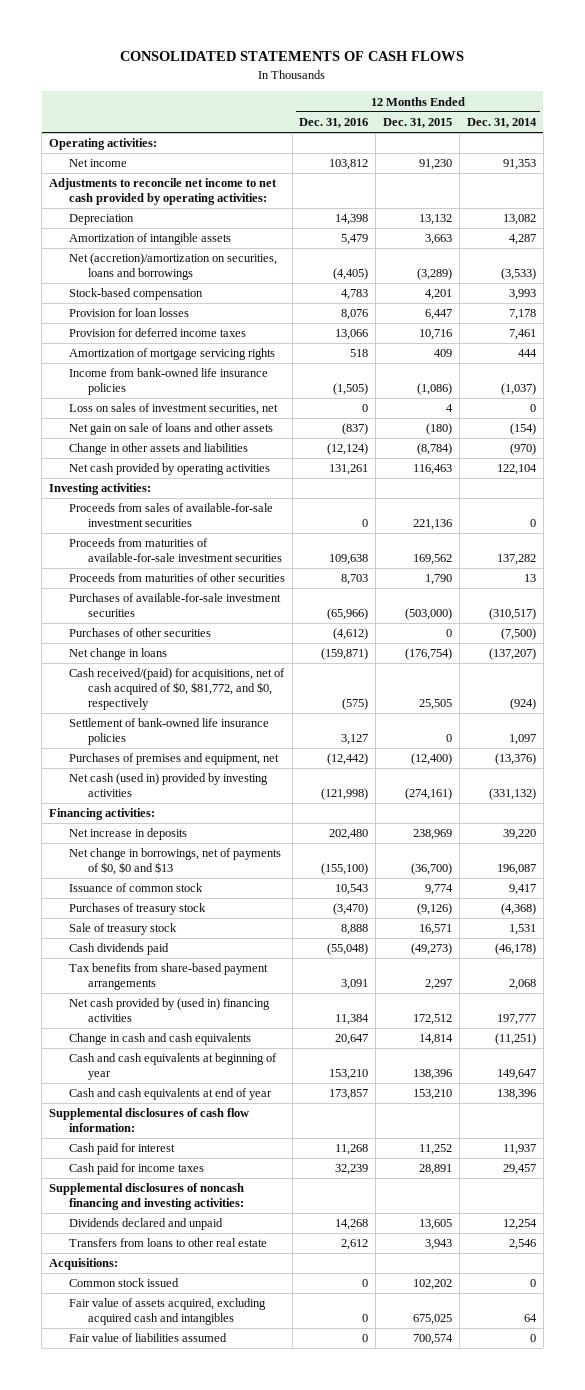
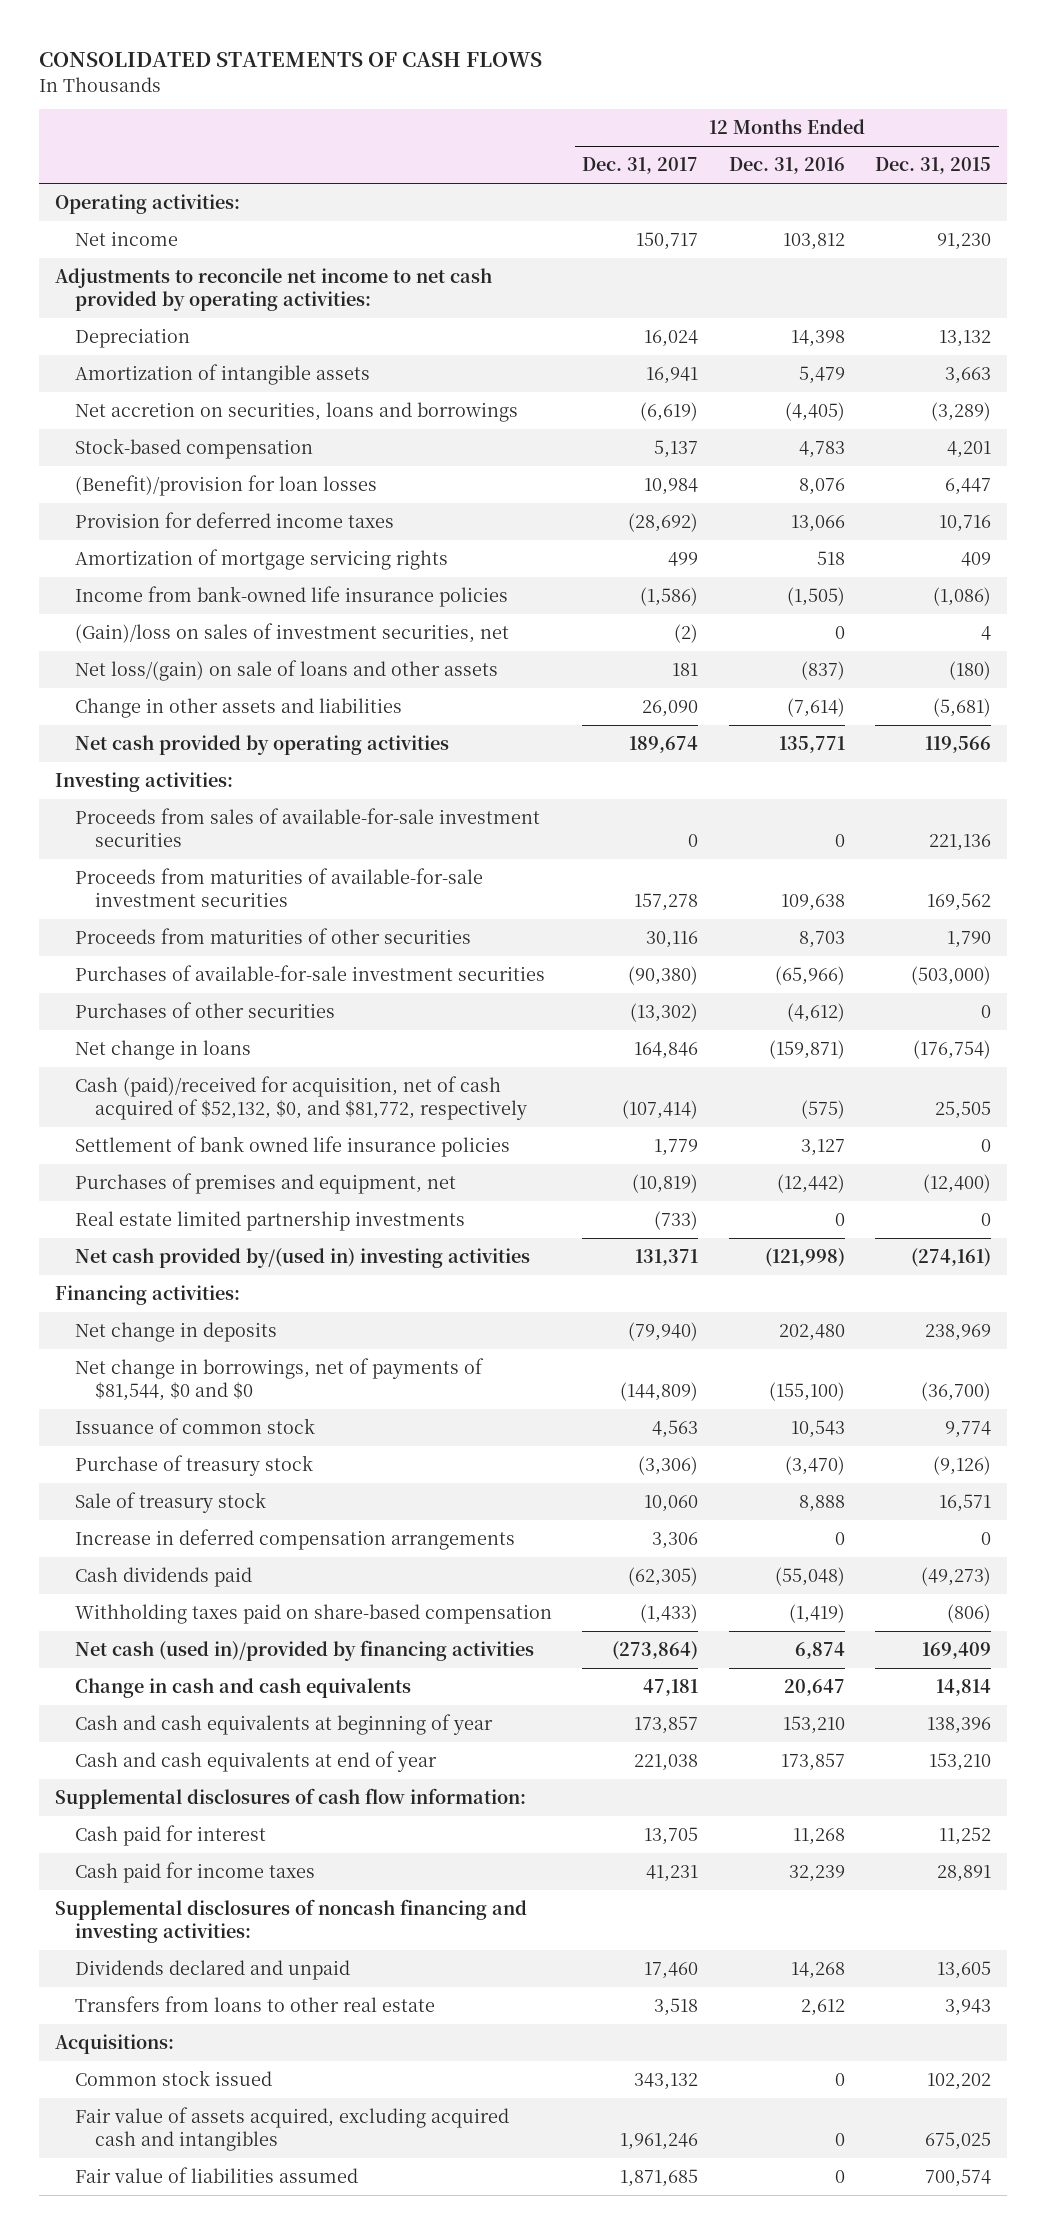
- | 12 Months Ended Dec. 31, 2016 | 12 Months Ended Dec. 31, 2015 | 12 Months Ended Dec. 31, 2014
+ | 12 Months Ended Dec. 31, 2017 | 12 Months Ended Dec. 31, 2016 | 12 Months Ended Dec. 31, 2015
- Net (accretion)/amortization on securities, loans and borrowings | (4,405) | (3,289) | (3,533)
+ Net accretion on securities, loans and borrowings | (6,619) | (4,405) | (3,289)
- Provision for loan losses | 8,076 | 6,447 | 7,178
+ (Benefit)/provision for loan losses | 10,984 | 8,076 | 6,447
- Loss on sales of investment securities, net | 0 | 4 | 0
- Net gain on sale of loans and other assets | (837) | (180) | (154)
- Change in other assets and liabilities | (12,124) | (8,784) | (970)
- Net cash provided by operating activities | 131,261 | 116,463 | 122,104
+ (Gain)/loss on sales of investment securities, net | (2) | 0 | 4
+ Net loss/(gain) on sale of loans and other assets | 181 | (837) | (180)
+ Change in other assets and liabilities | 26,090 | (7,614) | (5,681)
+ Net cash provided by operating activities | 189,674 | 135,771 | 119,566
- Cash received/(paid) for acquisitions, net of cash acquired of $0, $81,772, and $0, respectively | (575) | 25,505 | (924)
- Settlement of bank-owned life insurance policies | 3,127 | 0 | 1,097
+ Cash (paid)/received for acquisition, net of cash acquired of $52,132, $0, and $81,772, respectively | (107,414) | (575) | 25,505
+ Settlement of bank owned life insurance policies | 1,779 | 3,127 | 0
- Net cash (used in) provided by investing activities | (121,998) | (274,161) | (331,132)
+ Real estate limited partnership investments | (733) | 0 | 0
+ Net cash provided by/(used in) investing activities | 131,371 | (121,998) | (274,161)
- Net increase in deposits | 202,480 | 238,969 | 39,220
- Net change in borrowings, net of payments of $0, $0 and $13 | (155,100) | (36,700) | 196,087
+ Net change in deposits | (79,940) | 202,480 | 238,969
+ Net change in borrowings, net of payments of $81,544, $0 and $0 | (144,809) | (155,100) | (36,700)
- Purchases of treasury stock | (3,470) | (9,126) | (4,368)
+ Purchase of treasury stock | (3,306) | (3,470) | (9,126)
+ Increase in deferred compensation arrangements | 3,306 | 0 | 0
- Tax benefits from share-based payment arrangements | 3,091 | 2,297 | 2,068
- Net cash provided by (used in) financing activities | 11,384 | 172,512 | 197,777
+ Withholding taxes paid on share-based compensation | (1,433) | (1,419) | (806)
+ Net cash (used in)/provided by financing activities | (273,864) | 6,874 | 169,409

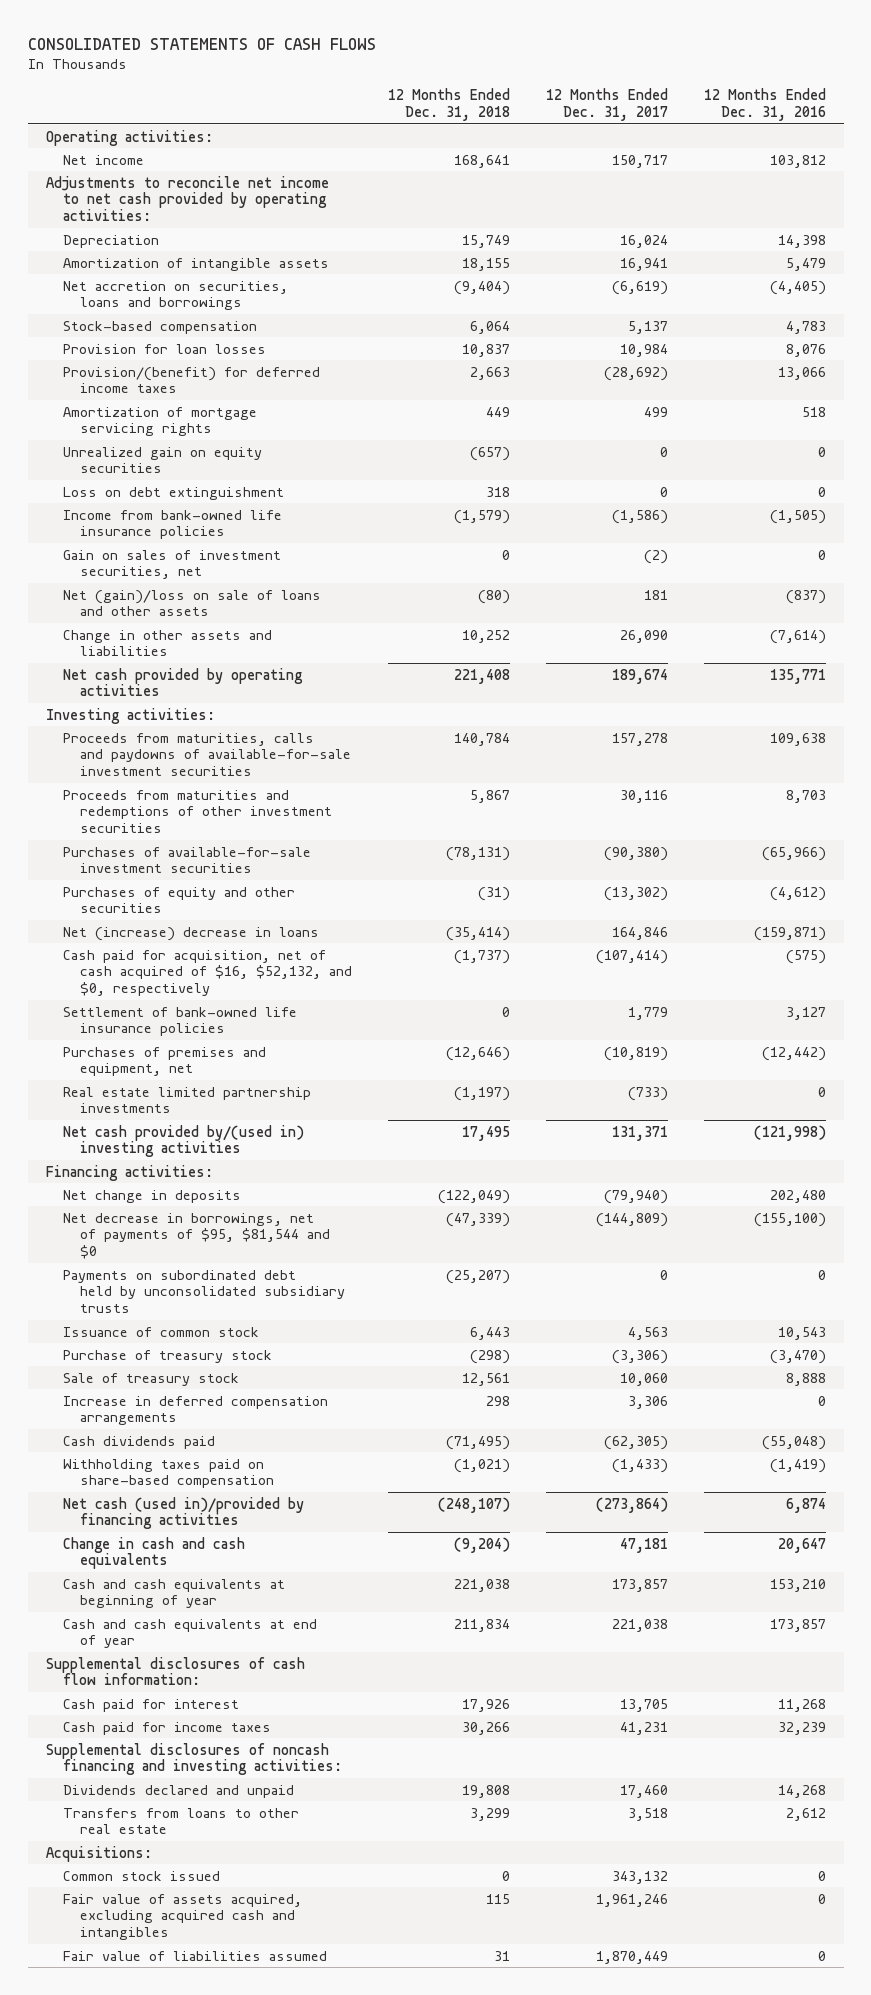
- | 12 Months Ended Dec. 31, 2017 | 12 Months Ended Dec. 31, 2016 | 12 Months Ended Dec. 31, 2015
+ | 12 Months Ended Dec. 31, 2018 | 12 Months Ended Dec. 31, 2017 | 12 Months Ended Dec. 31, 2016
- (Benefit)/provision for loan losses | 10,984 | 8,076 | 6,447
- Provision for deferred income taxes | (28,692) | 13,066 | 10,716
+ Provision for loan losses | 10,837 | 10,984 | 8,076
+ Provision/(benefit) for deferred income taxes | 2,663 | (28,692) | 13,066
+ Unrealized gain on equity securities | (657) | 0 | 0
+ Loss on debt extinguishment | 318 | 0 | 0
- (Gain)/loss on sales of investment securities, net | (2) | 0 | 4
- Net loss/(gain) on sale of loans and other assets | 181 | (837) | (180)
+ Gain on sales of investment securities, net | 0 | (2) | 0
+ Net (gain)/loss on sale of loans and other assets | (80) | 181 | (837)
- Proceeds from sales of available-for-sale investment securities | 0 | 0 | 221,136
- Proceeds from maturities of available-for-sale investment securities | 157,278 | 109,638 | 169,562
- Proceeds from maturities of other securities | 30,116 | 8,703 | 1,790
+ Proceeds from maturities, calls and paydowns of available-for-sale investment securities | 140,784 | 157,278 | 109,638
+ Proceeds from maturities and redemptions of other investment securities | 5,867 | 30,116 | 8,703
- Purchases of other securities | (13,302) | (4,612) | 0
- Net change in loans | 164,846 | (159,871) | (176,754)
- Cash (paid)/received for acquisition, net of cash acquired of $52,132, $0, and $81,772, respectively | (107,414) | (575) | 25,505
- Settlement of bank owned life insurance policies | 1,779 | 3,127 | 0
+ Purchases of equity and other securities | (31) | (13,302) | (4,612)
+ Net (increase) decrease in loans | (35,414) | 164,846 | (159,871)
+ Cash paid for acquisition, net of cash acquired of $16, $52,132, and $0, respectively | (1,737) | (107,414) | (575)
+ Settlement of bank-owned life insurance policies | 0 | 1,779 | 3,127
- Net change in borrowings, net of payments of $81,544, $0 and $0 | (144,809) | (155,100) | (36,700)
+ Net decrease in borrowings, net of payments of $95, $81,544 and $0 | (47,339) | (144,809) | (155,100)
+ Payments on subordinated debt held by unconsolidated subsidiary trusts | (25,207) | 0 | 0
- Fair value of liabilities assumed | 1,871,685 | 0 | 700,574
+ Fair value of liabilities assumed | 31 | 1,870,449 | 0

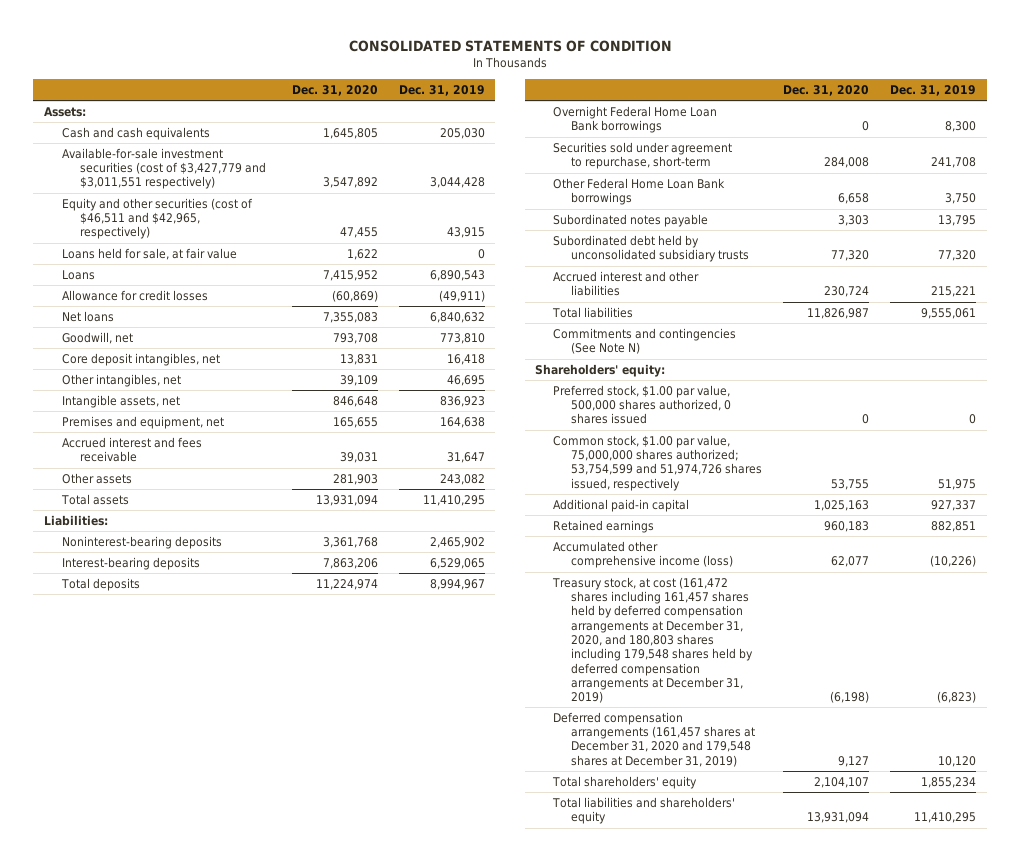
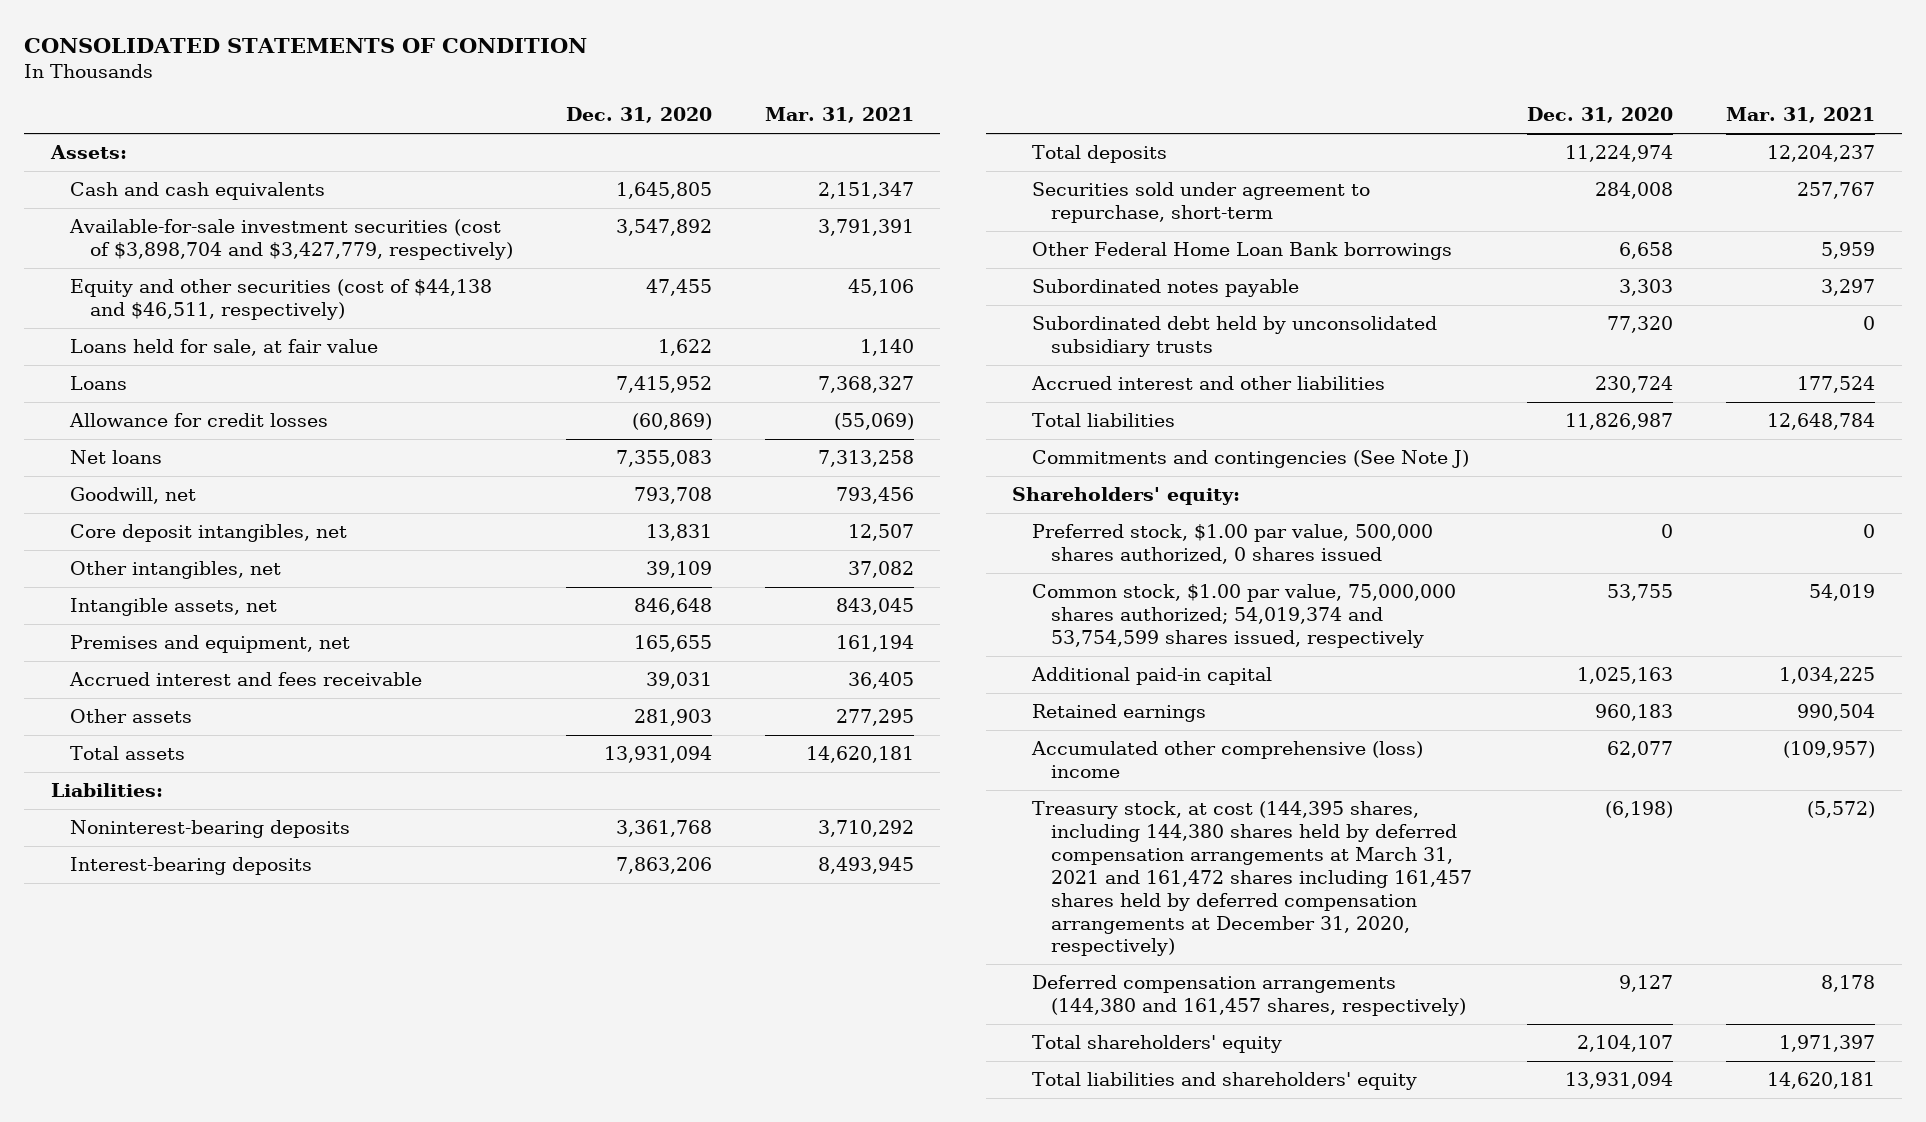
- | Dec. 31, 2020 | Dec. 31, 2019
+ | Dec. 31, 2020 | Mar. 31, 2021
- Available-for-sale investment securities (cost of $3,427,779 and $3,011,551 respectively) | 3,547,892 | 3,044,428
- Equity and other securities (cost of $46,511 and $42,965, respectively) | 47,455 | 43,915
+ Available-for-sale investment securities (cost of $3,898,704 and $3,427,779, respectively) | 3,547,892 | 3,791,391
+ Equity and other securities (cost of $44,138 and $46,511, respectively) | 47,455 | 45,106
- Overnight Federal Home Loan Bank borrowings | 0 | 8,300
- Commitments and contingencies (See Note N)
+ Commitments and contingencies (See Note J)
- Common stock, $1.00 par value, 75,000,000 shares authorized; 53,754,599 and 51,974,726 shares issued, respectively | 53,755 | 51,975
+ Common stock, $1.00 par value, 75,000,000 shares authorized; 54,019,374 and 53,754,599 shares issued, respectively | 53,755 | 54,019
- Accumulated other comprehensive income (loss) | 62,077 | (10,226)
- Treasury stock, at cost (161,472 shares including 161,457 shares held by deferred compensation arrangements at December 31, 2020, and 180,803 shares including 179,548 shares held by deferred compensation arrangements at December 31, 2019) | (6,198) | (6,823)
- Deferred compensation arrangements (161,457 shares at December 31, 2020 and 179,548 shares at December 31, 2019) | 9,127 | 10,120
+ Accumulated other comprehensive (loss) income | 62,077 | (109,957)
+ Treasury stock, at cost (144,395 shares, including 144,380 shares held by deferred compensation arrangements at March 31, 2021 and 161,472 shares including 161,457 shares held by deferred compensation arrangements at December 31, 2020, respectively) | (6,198) | (5,572)
+ Deferred compensation arrangements (144,380 and 161,457 shares, respectively) | 9,127 | 8,178

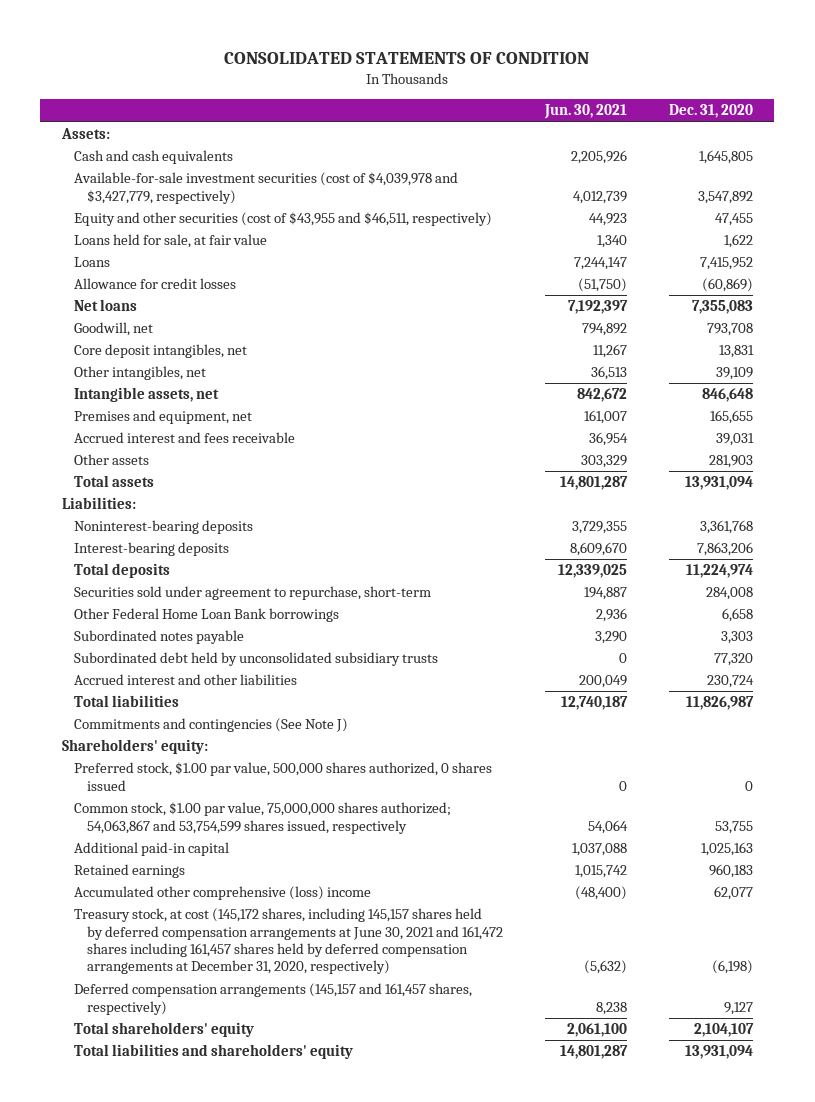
- | Dec. 31, 2020 | Mar. 31, 2021
+ | Jun. 30, 2021 | Dec. 31, 2020
- Available-for-sale investment securities (cost of $3,898,704 and $3,427,779, respectively) | 3,547,892 | 3,791,391
- Equity and other securities (cost of $44,138 and $46,511, respectively) | 47,455 | 45,106
+ Available-for-sale investment securities (cost of $4,039,978 and $3,427,779, respectively) | 4,012,739 | 3,547,892
+ Equity and other securities (cost of $43,955 and $46,511, respectively) | 44,923 | 47,455
- Common stock, $1.00 par value, 75,000,000 shares authorized; 54,019,374 and 53,754,599 shares issued, respectively | 53,755 | 54,019
+ Common stock, $1.00 par value, 75,000,000 shares authorized; 54,063,867 and 53,754,599 shares issued, respectively | 54,064 | 53,755
- Treasury stock, at cost (144,395 shares, including 144,380 shares held by deferred compensation arrangements at March 31, 2021 and 161,472 shares including 161,457 shares held by deferred compensation arrangements at December 31, 2020, respectively) | (6,198) | (5,572)
- Deferred compensation arrangements (144,380 and 161,457 shares, respectively) | 9,127 | 8,178
+ Treasury stock, at cost (145,172 shares, including 145,157 shares held by deferred compensation arrangements at June 30, 2021 and 161,472 shares including 161,457 shares held by deferred compensation arrangements at December 31, 2020, respectively) | (5,632) | (6,198)
+ Deferred compensation arrangements (145,157 and 161,457 shares, respectively) | 8,238 | 9,127

